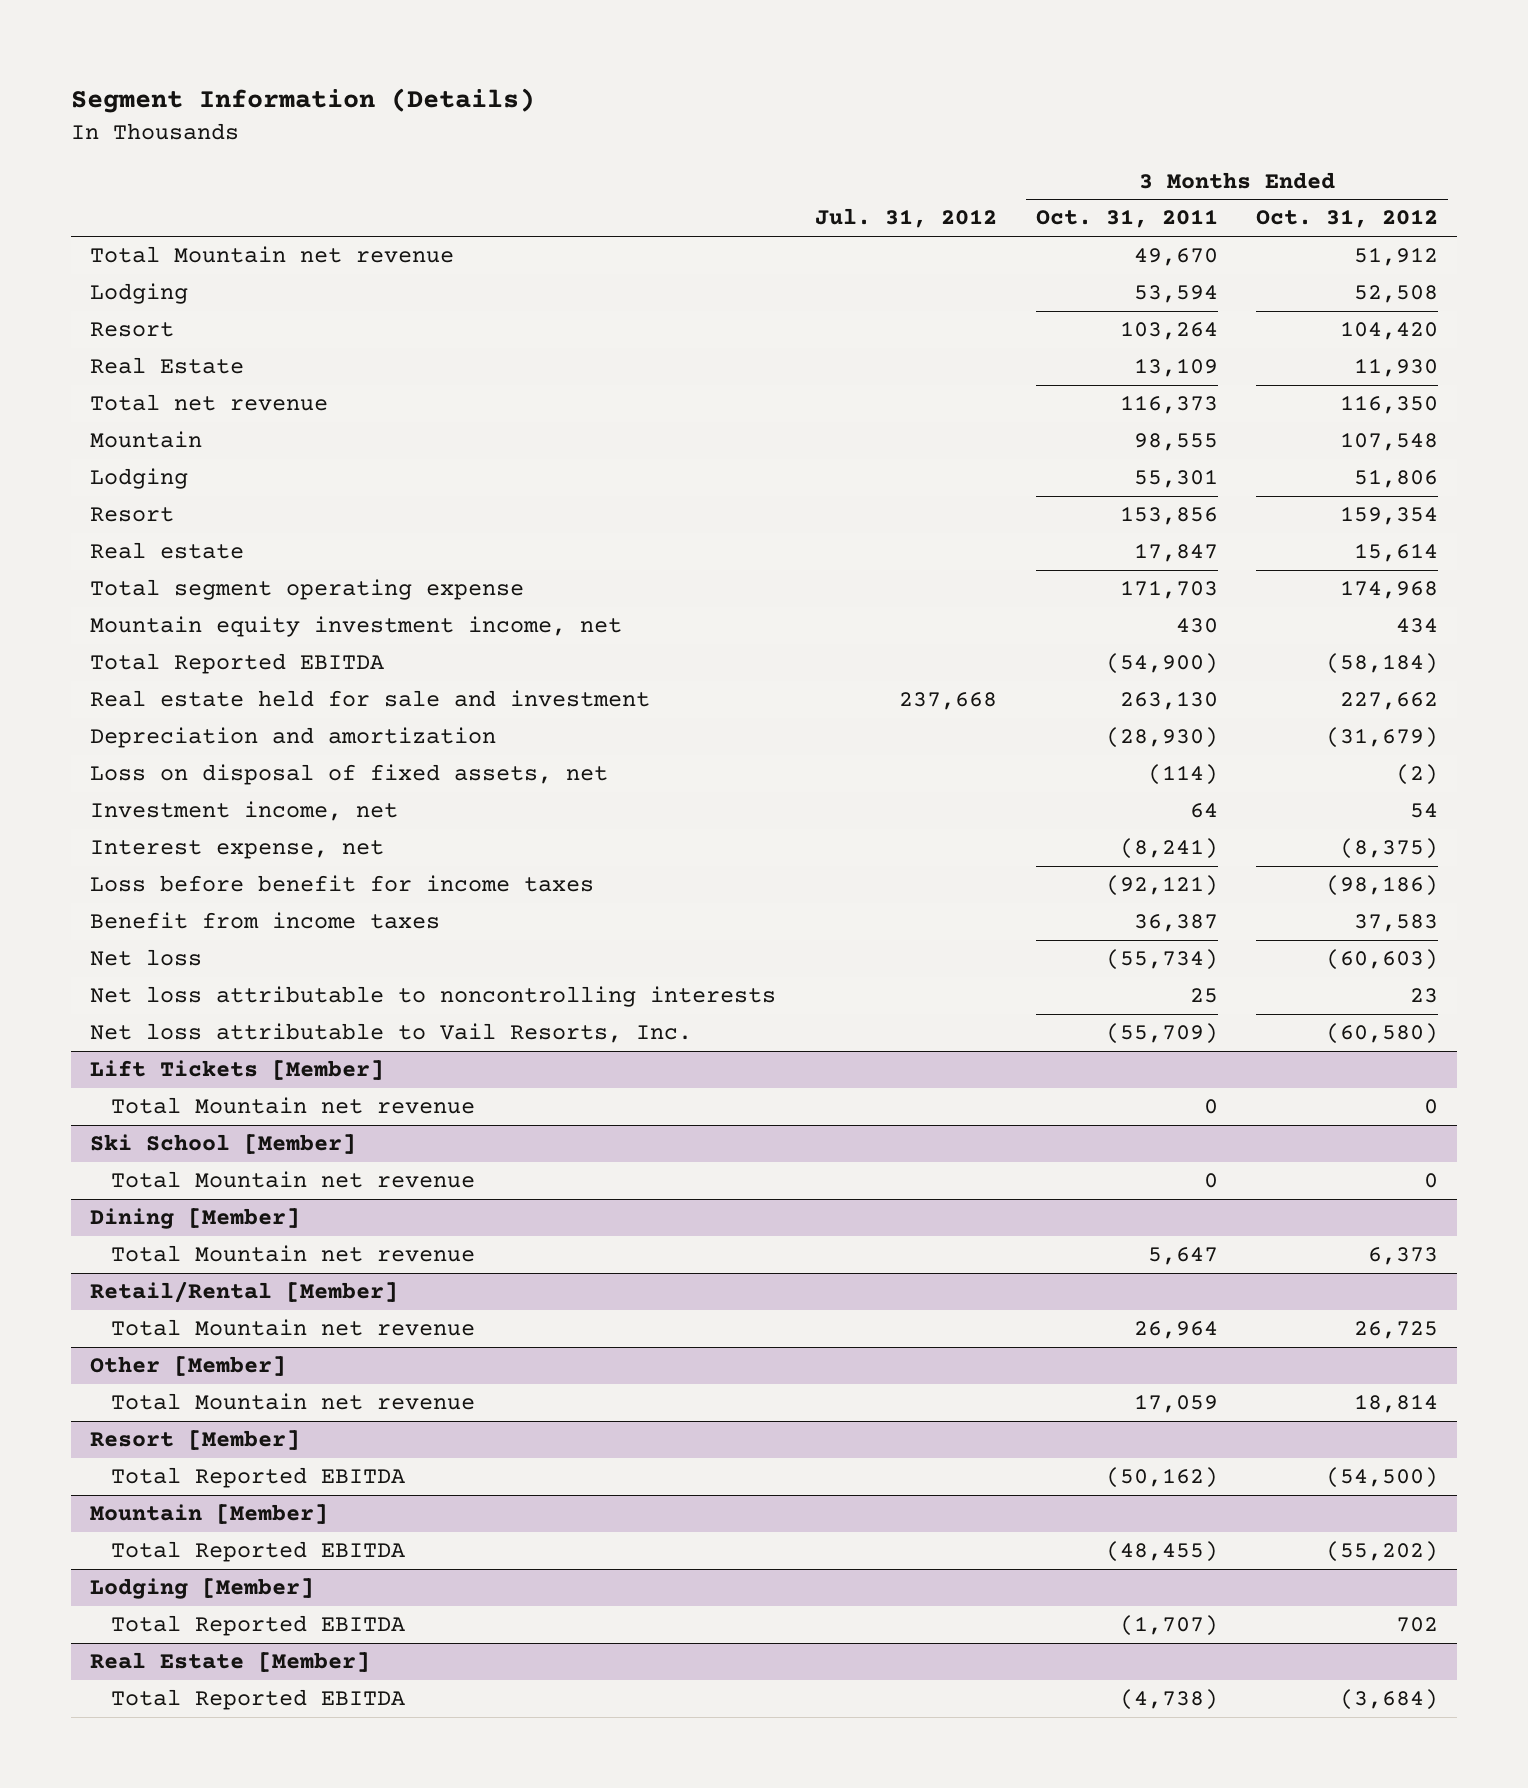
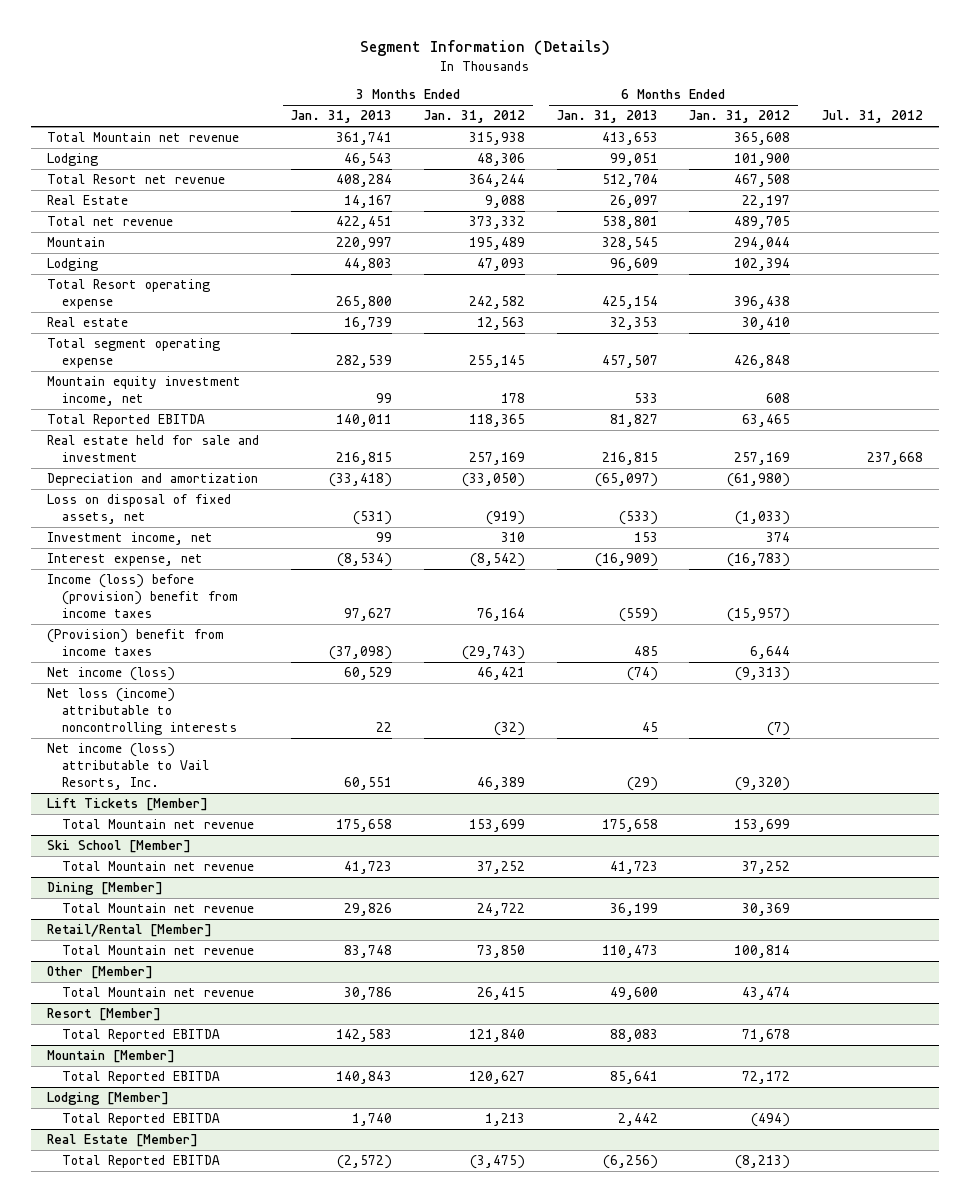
- | Jul. 31, 2012 | 3 Months Ended Oct. 31, 2011 | 3 Months Ended Oct. 31, 2012
+ | 3 Months Ended Jan. 31, 2013 | 3 Months Ended Jan. 31, 2012 | 6 Months Ended Jan. 31, 2013 | 6 Months Ended Jan. 31, 2012 | Jul. 31, 2012
- Resort | | 103,264 | 104,420
+ Total Resort net revenue | 408,284 | 364,244 | 512,704 | 467,508 |
- Resort | | 153,856 | 159,354
+ Total Resort operating expense | 265,800 | 242,582 | 425,154 | 396,438 |
- Loss before benefit for income taxes | | (92,121) | (98,186)
- Benefit from income taxes | | 36,387 | 37,583
- Net loss | | (55,734) | (60,603)
- Net loss attributable to noncontrolling interests | | 25 | 23
- Net loss attributable to Vail Resorts, Inc. | | (55,709) | (60,580)
+ Income (loss) before (provision) benefit from income taxes | 97,627 | 76,164 | (559) | (15,957) |
+ (Provision) benefit from income taxes | (37,098) | (29,743) | 485 | 6,644 |
+ Net income (loss) | 60,529 | 46,421 | (74) | (9,313) |
+ Net loss (income) attributable to noncontrolling interests | 22 | (32) | 45 | (7) |
+ Net income (loss) attributable to Vail Resorts, Inc. | 60,551 | 46,389 | (29) | (9,320) |

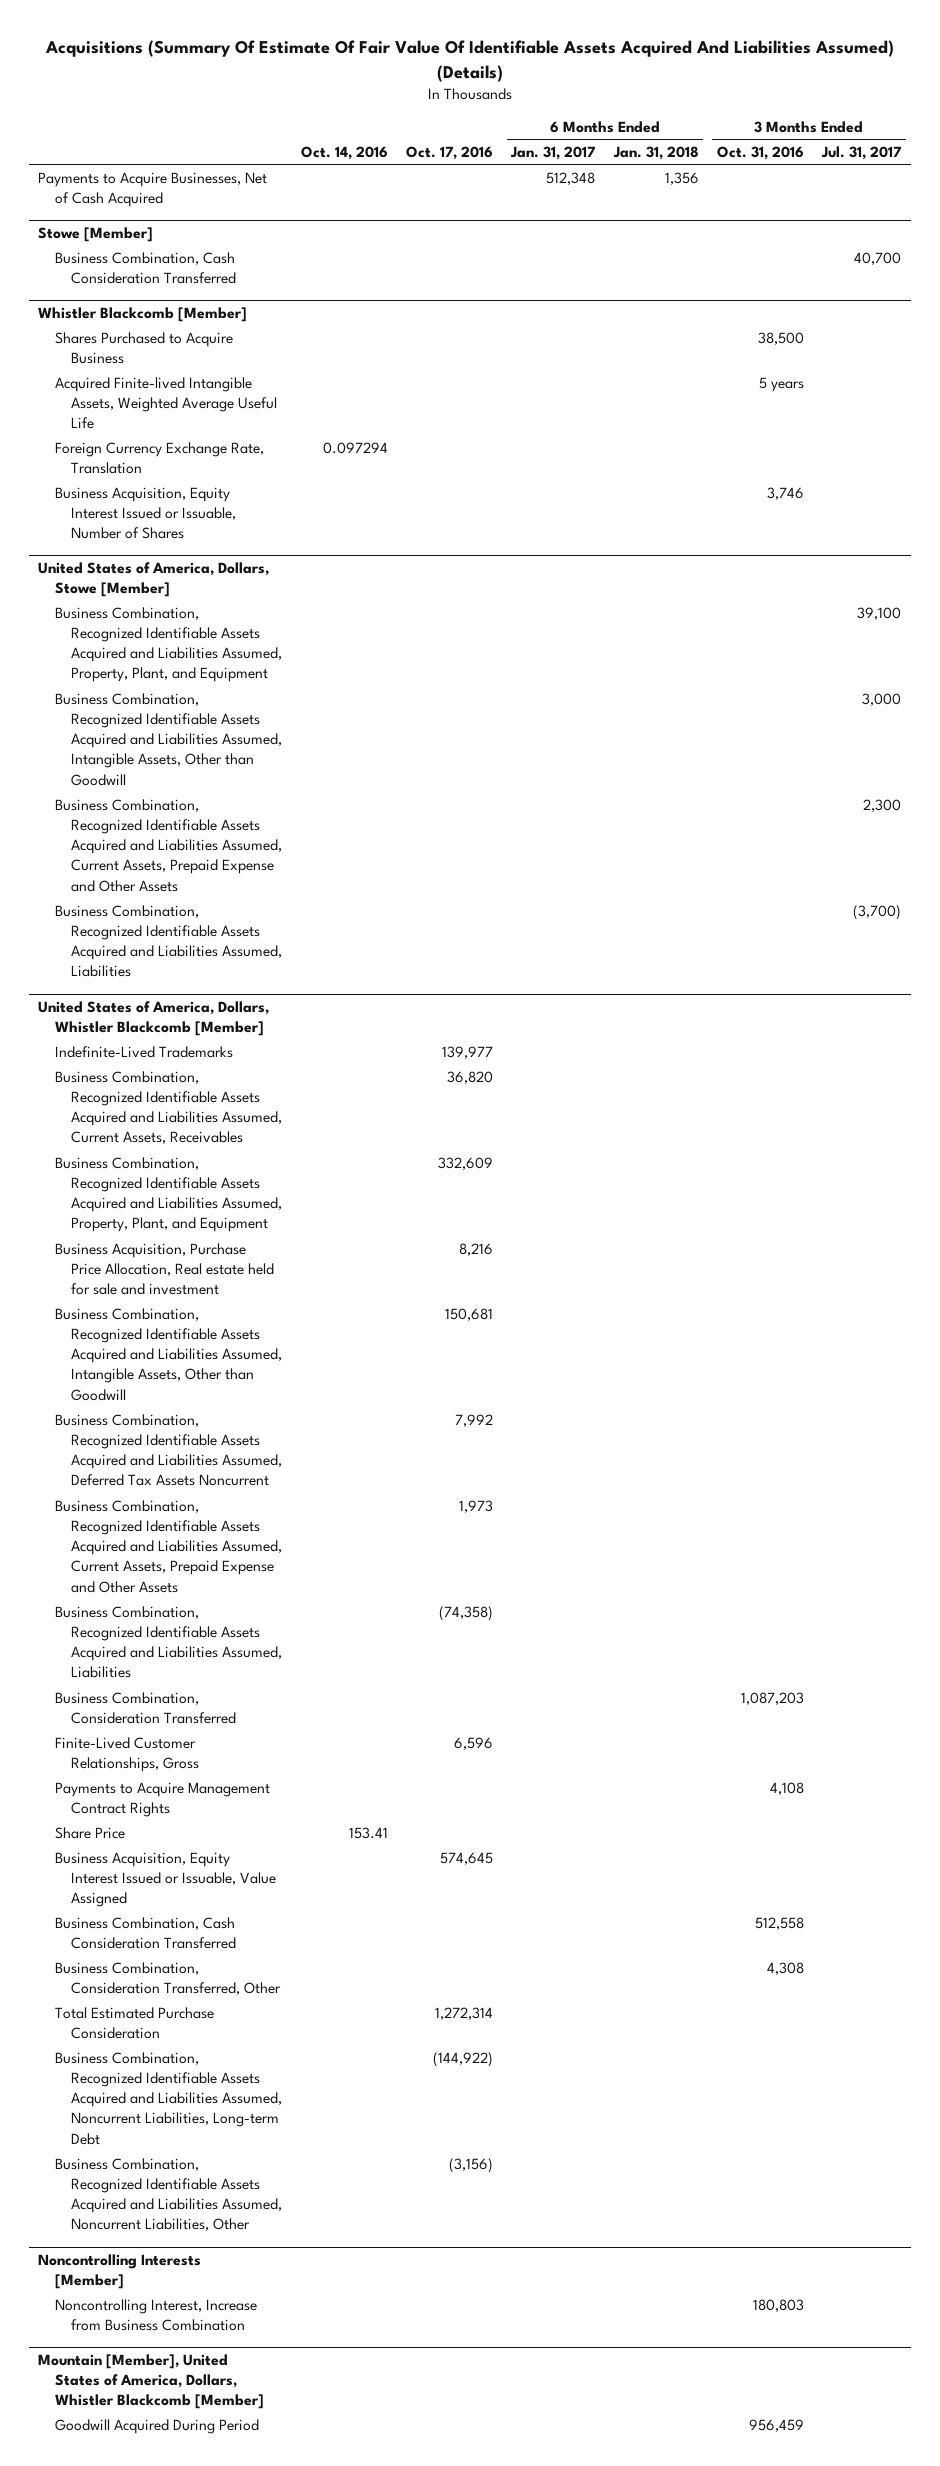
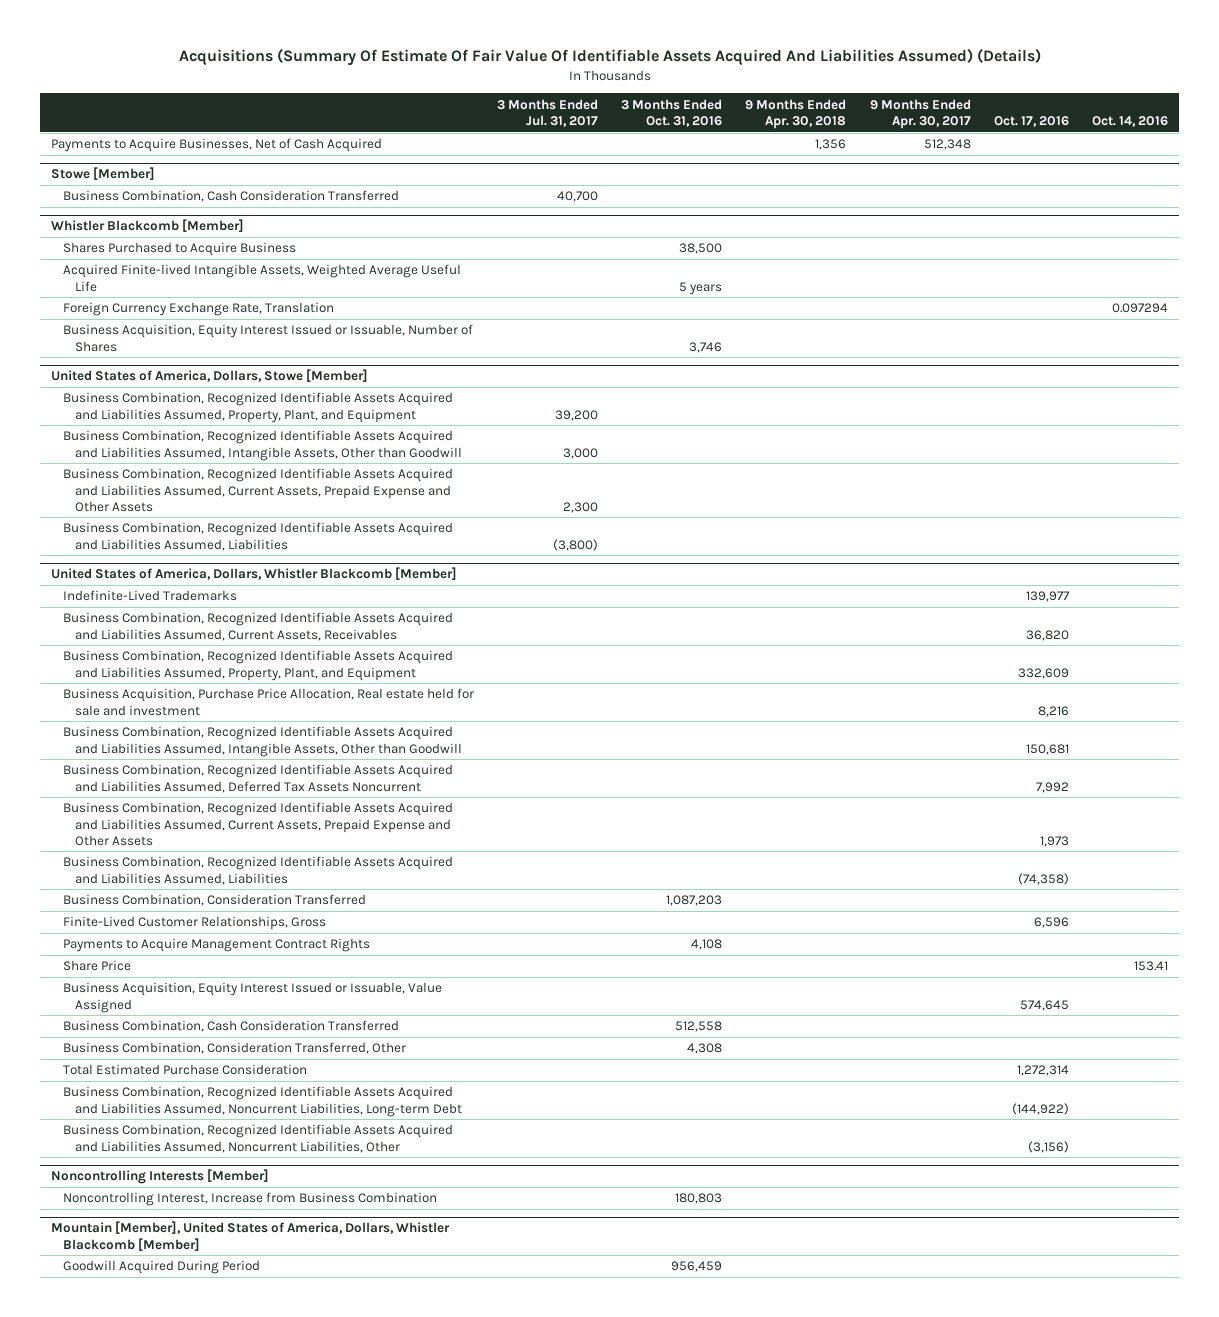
- | Oct. 14, 2016 | Oct. 17, 2016 | 6 Months Ended Jan. 31, 2017 | 6 Months Ended Jan. 31, 2018 | 3 Months Ended Oct. 31, 2016 | 3 Months Ended Jul. 31, 2017
+ | 3 Months Ended Jul. 31, 2017 | 3 Months Ended Oct. 31, 2016 | 9 Months Ended Apr. 30, 2018 | 9 Months Ended Apr. 30, 2017 | Oct. 17, 2016 | Oct. 14, 2016
@ United States of America, Dollars, Stowe [Member]
- Business Combination, Recognized Identifiable Assets Acquired and Liabilities Assumed, Property, Plant, and Equipment | | | | | | 39,100
+ Business Combination, Recognized Identifiable Assets Acquired and Liabilities Assumed, Property, Plant, and Equipment | 39,200 | | | | |
- Business Combination, Recognized Identifiable Assets Acquired and Liabilities Assumed, Liabilities | | | | | | (3,700)
+ Business Combination, Recognized Identifiable Assets Acquired and Liabilities Assumed, Liabilities | (3,800) | | | | |

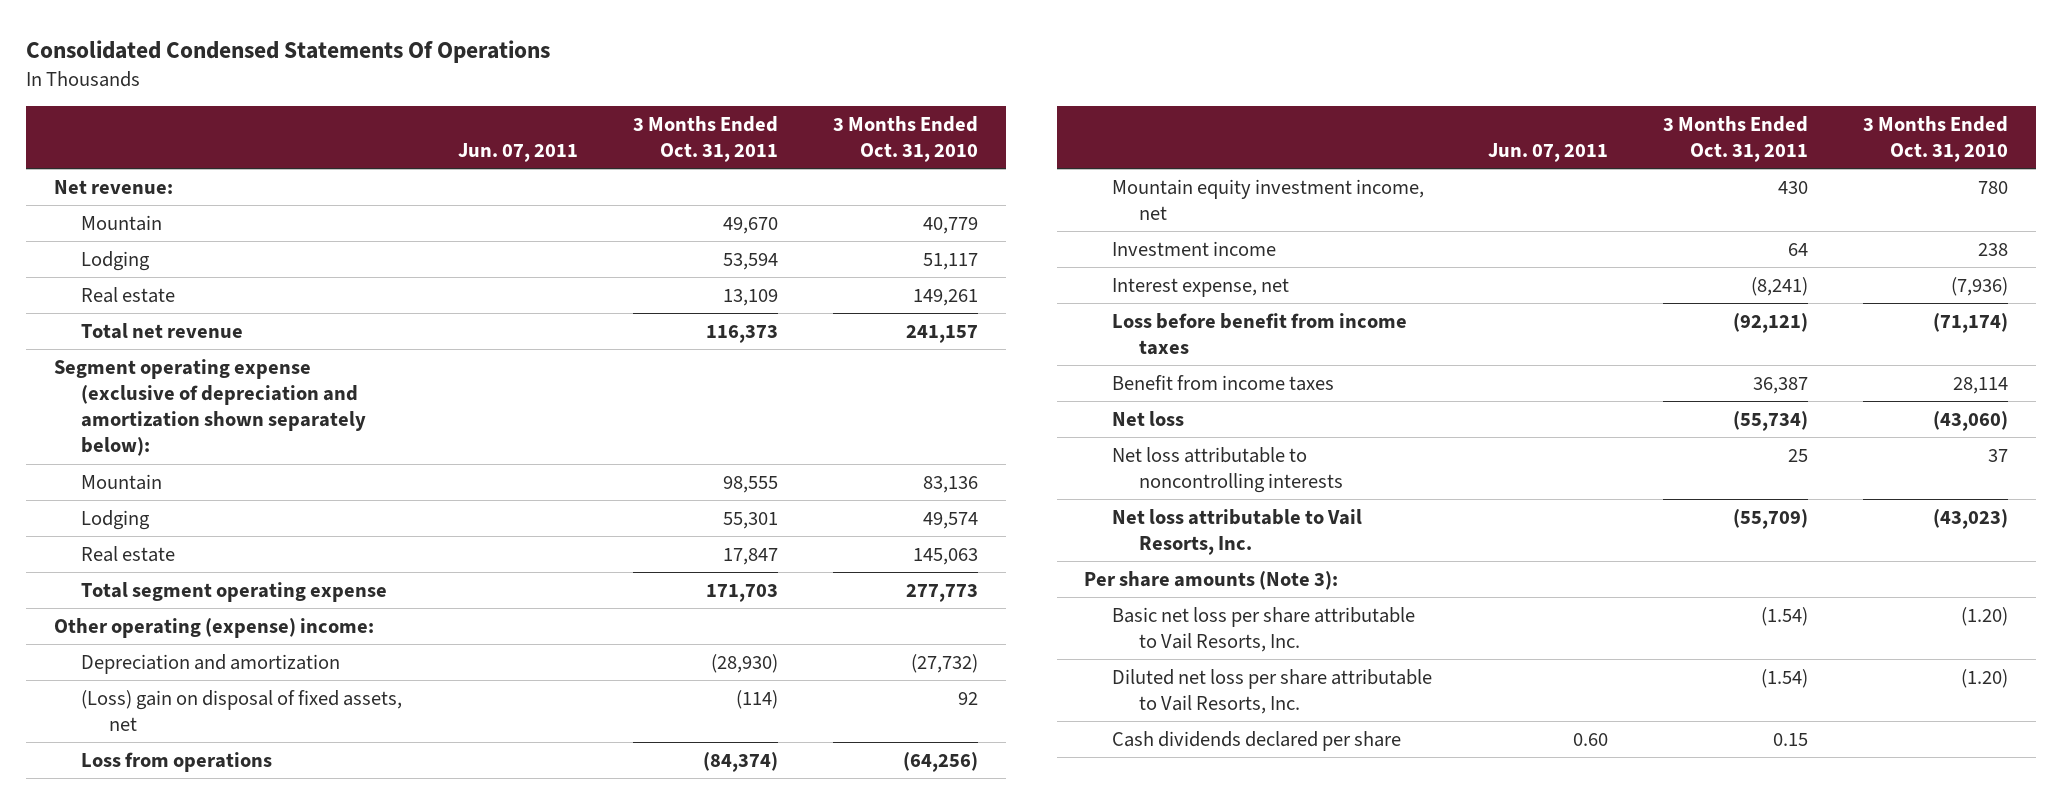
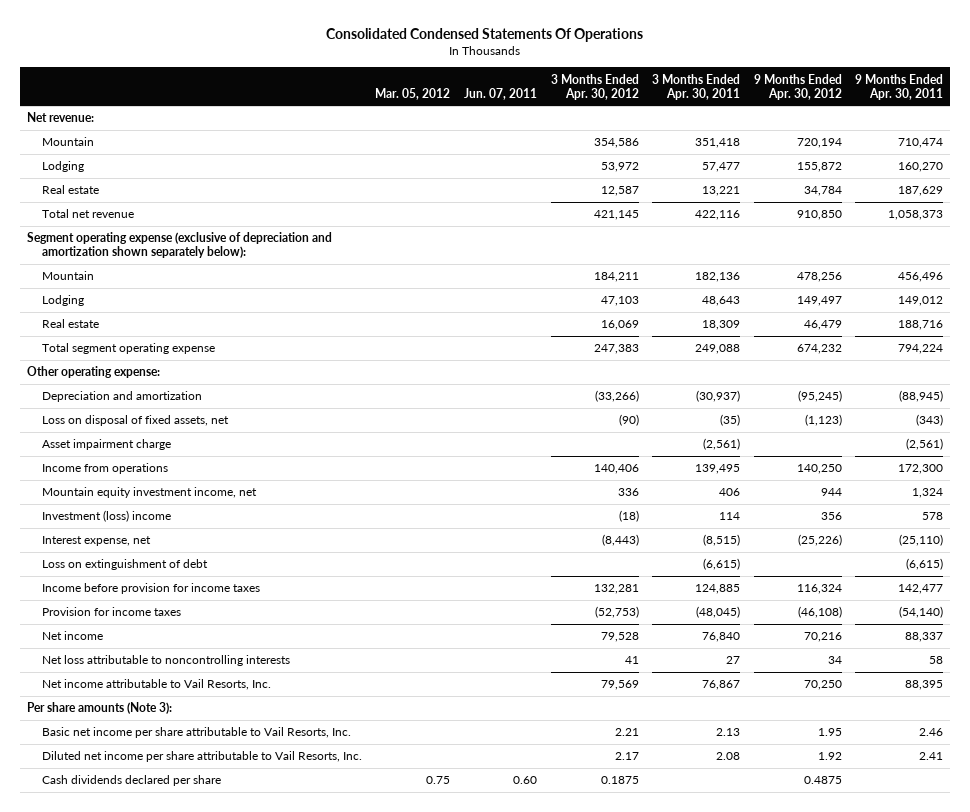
- | Jun. 07, 2011 | 3 Months Ended Oct. 31, 2011 | 3 Months Ended Oct. 31, 2010
+ | Mar. 05, 2012 | Jun. 07, 2011 | 3 Months Ended Apr. 30, 2012 | 3 Months Ended Apr. 30, 2011 | 9 Months Ended Apr. 30, 2012 | 9 Months Ended Apr. 30, 2011
- Other operating (expense) income:
+ Other operating expense:
- (Loss) gain on disposal of fixed assets, net | | (114) | 92
- Loss from operations | | (84,374) | (64,256)
+ Loss on disposal of fixed assets, net | | | (90) | (35) | (1,123) | (343)
+ Asset impairment charge | | | | (2,561) | | (2,561)
+ Income from operations | | | 140,406 | 139,495 | 140,250 | 172,300
- Investment income | | 64 | 238
+ Investment (loss) income | | | (18) | 114 | 356 | 578
- Loss before benefit from income taxes | | (92,121) | (71,174)
- Benefit from income taxes | | 36,387 | 28,114
- Net loss | | (55,734) | (43,060)
+ Loss on extinguishment of debt | | | | (6,615) | | (6,615)
+ Income before provision for income taxes | | | 132,281 | 124,885 | 116,324 | 142,477
+ Provision for income taxes | | | (52,753) | (48,045) | (46,108) | (54,140)
+ Net income | | | 79,528 | 76,840 | 70,216 | 88,337
- Net loss attributable to Vail Resorts, Inc. | | (55,709) | (43,023)
+ Net income attributable to Vail Resorts, Inc. | | | 79,569 | 76,867 | 70,250 | 88,395
- Basic net loss per share attributable to Vail Resorts, Inc. | | (1.54) | (1.20)
- Diluted net loss per share attributable to Vail Resorts, Inc. | | (1.54) | (1.20)
+ Basic net income per share attributable to Vail Resorts, Inc. | | | 2.21 | 2.13 | 1.95 | 2.46
+ Diluted net income per share attributable to Vail Resorts, Inc. | | | 2.17 | 2.08 | 1.92 | 2.41

